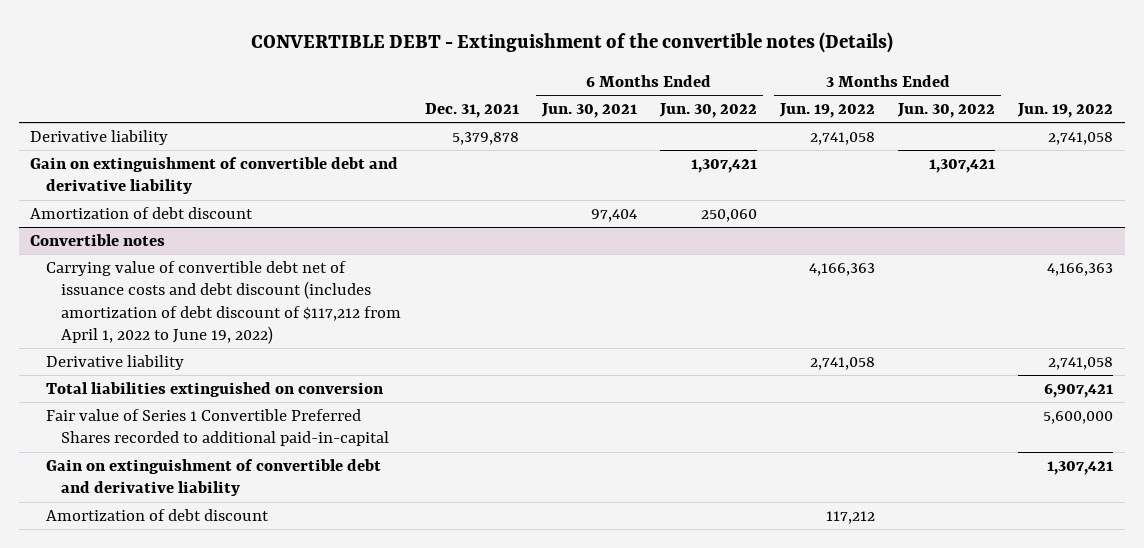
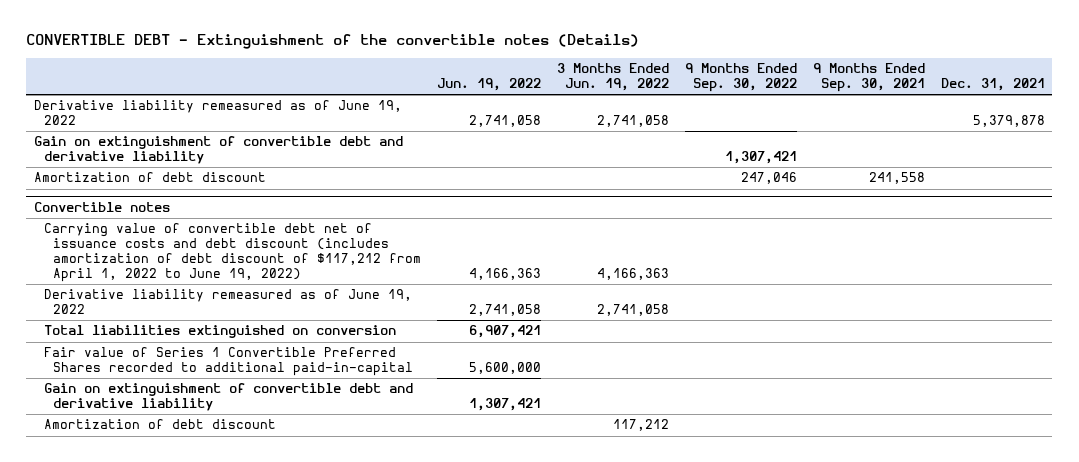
- | Dec. 31, 2021 | 6 Months Ended Jun. 30, 2021 | 6 Months Ended Jun. 30, 2022 | 3 Months Ended Jun. 19, 2022 | 3 Months Ended Jun. 30, 2022 | Jun. 19, 2022
+ | Jun. 19, 2022 | 3 Months Ended Jun. 19, 2022 | 9 Months Ended Sep. 30, 2022 | 9 Months Ended Sep. 30, 2021 | Dec. 31, 2021
- Derivative liability | 5,379,878 | | | 2,741,058 | | 2,741,058
+ Derivative liability remeasured as of June 19, 2022 | 2,741,058 | 2,741,058 | | | 5,379,878
@ Convertible notes
- Derivative liability | | | | 2,741,058 | | 2,741,058
+ Derivative liability remeasured as of June 19, 2022 | 2,741,058 | 2,741,058 | | |

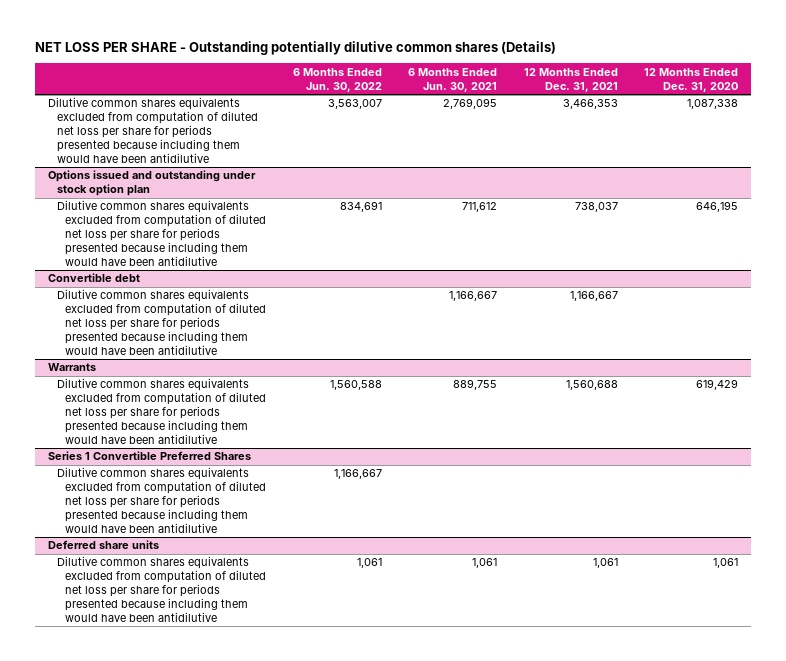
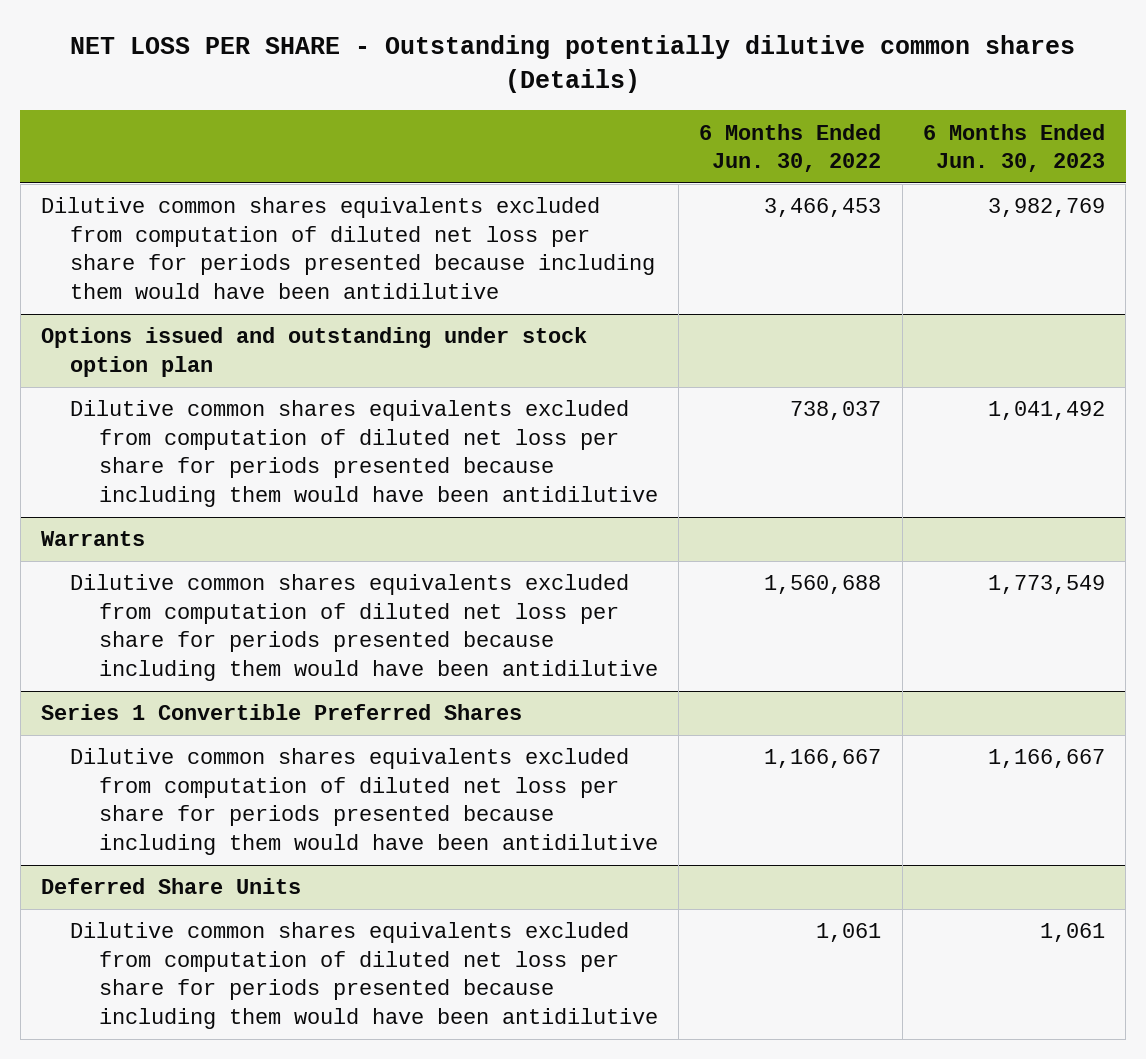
- | 6 Months Ended Jun. 30, 2022 | 6 Months Ended Jun. 30, 2021 | 12 Months Ended Dec. 31, 2021 | 12 Months Ended Dec. 31, 2020
+ | 6 Months Ended Jun. 30, 2022 | 6 Months Ended Jun. 30, 2023
- Dilutive common shares equivalents excluded from computation of diluted net loss per share for periods presented because including them would have been antidilutive | 3,563,007 | 2,769,095 | 3,466,353 | 1,087,338
+ Dilutive common shares equivalents excluded from computation of diluted net loss per share for periods presented because including them would have been antidilutive | 3,466,453 | 3,982,769
@ Options issued and outstanding under stock option plan
- Dilutive common shares equivalents excluded from computation of diluted net loss per share for periods presented because including them would have been antidilutive | 834,691 | 711,612 | 738,037 | 646,195
- Convertible debt
- Dilutive common shares equivalents excluded from computation of diluted net loss per share for periods presented because including them would have been antidilutive | | 1,166,667 | 1,166,667 |
@ Options issued and outstanding under stock option plan
+ Dilutive common shares equivalents excluded from computation of diluted net loss per share for periods presented because including them would have been antidilutive | 738,037 | 1,041,492
@ Warrants
- Dilutive common shares equivalents excluded from computation of diluted net loss per share for periods presented because including them would have been antidilutive | 1,560,588 | 889,755 | 1,560,688 | 619,429
+ Dilutive common shares equivalents excluded from computation of diluted net loss per share for periods presented because including them would have been antidilutive | 1,560,688 | 1,773,549
- Deferred share units
+ Deferred Share Units

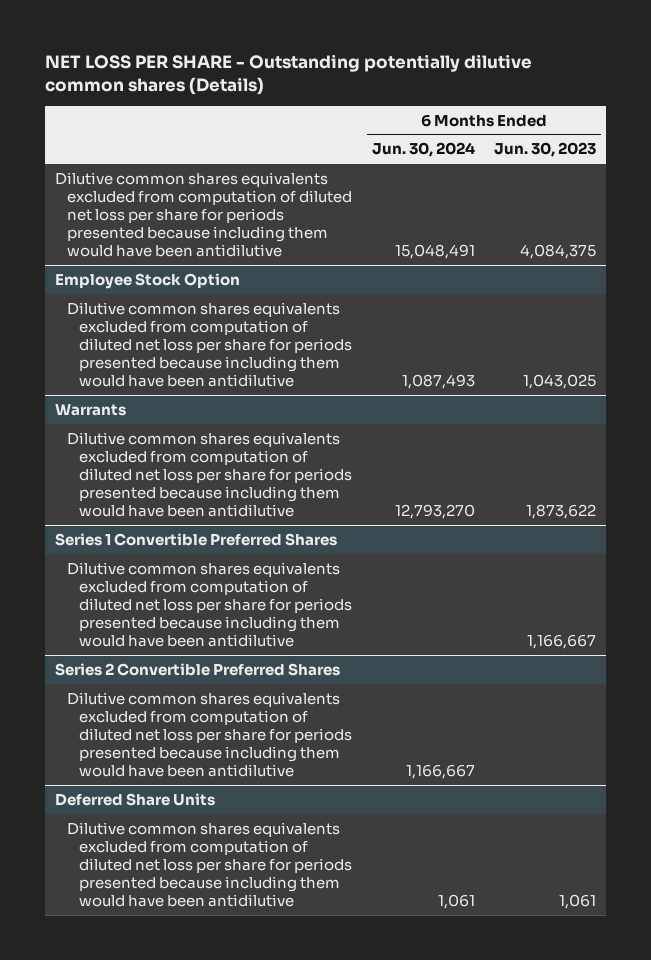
- | 6 Months Ended Jun. 30, 2022 | 6 Months Ended Jun. 30, 2023
+ | 6 Months Ended Jun. 30, 2024 | 6 Months Ended Jun. 30, 2023
- Dilutive common shares equivalents excluded from computation of diluted net loss per share for periods presented because including them would have been antidilutive | 3,466,453 | 3,982,769
- Options issued and outstanding under stock option plan
- Dilutive common shares equivalents excluded from computation of diluted net loss per share for periods presented because including them would have been antidilutive | 738,037 | 1,041,492
+ Dilutive common shares equivalents excluded from computation of diluted net loss per share for periods presented because including them would have been antidilutive | 15,048,491 | 4,084,375
+ Employee Stock Option
+ Dilutive common shares equivalents excluded from computation of diluted net loss per share for periods presented because including them would have been antidilutive | 1,087,493 | 1,043,025
@ Warrants
- Dilutive common shares equivalents excluded from computation of diluted net loss per share for periods presented because including them would have been antidilutive | 1,560,688 | 1,773,549
+ Dilutive common shares equivalents excluded from computation of diluted net loss per share for periods presented because including them would have been antidilutive | 12,793,270 | 1,873,622
+ Series 2 Convertible Preferred Shares
+ Dilutive common shares equivalents excluded from computation of diluted net loss per share for periods presented because including them would have been antidilutive | 1,166,667 |

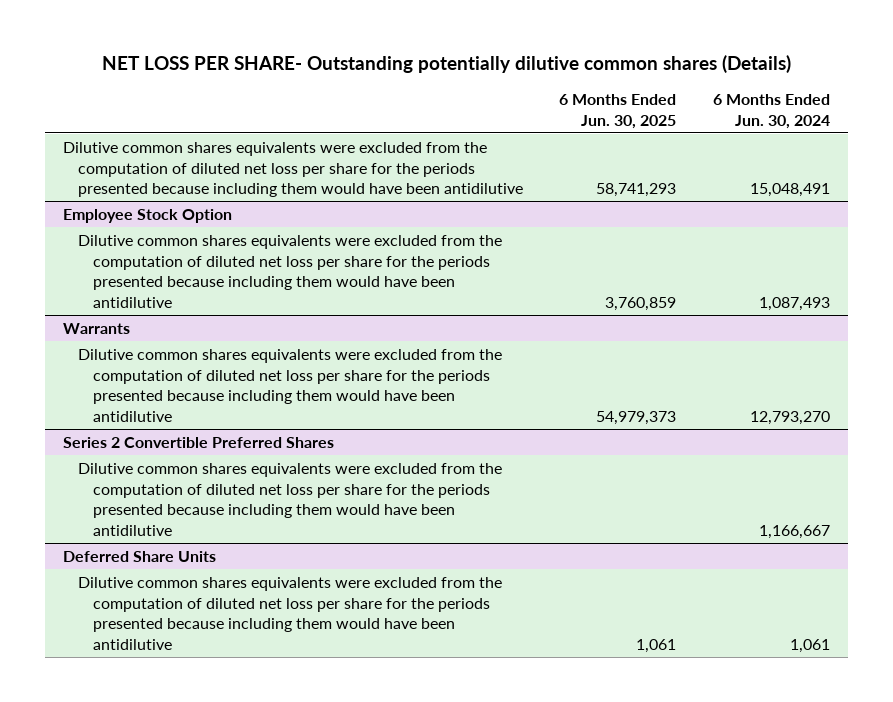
- NET LOSS PER SHARE - Outstanding potentially dilutive common shares (Details)
+ NET LOSS PER SHARE- Outstanding potentially dilutive common shares (Details)
- | 6 Months Ended Jun. 30, 2024 | 6 Months Ended Jun. 30, 2023
+ | 6 Months Ended Jun. 30, 2025 | 6 Months Ended Jun. 30, 2024
- Dilutive common shares equivalents excluded from computation of diluted net loss per share for periods presented because including them would have been antidilutive | 15,048,491 | 4,084,375
+ Dilutive common shares equivalents were excluded from the computation of diluted net loss per share for the periods presented because including them would have been antidilutive | 58,741,293 | 15,048,491
@ Employee Stock Option
- Dilutive common shares equivalents excluded from computation of diluted net loss per share for periods presented because including them would have been antidilutive | 1,087,493 | 1,043,025
+ Dilutive common shares equivalents were excluded from the computation of diluted net loss per share for the periods presented because including them would have been antidilutive | 3,760,859 | 1,087,493
@ Warrants
- Dilutive common shares equivalents excluded from computation of diluted net loss per share for periods presented because including them would have been antidilutive | 12,793,270 | 1,873,622
- Series 1 Convertible Preferred Shares
- Dilutive common shares equivalents excluded from computation of diluted net loss per share for periods presented because including them would have been antidilutive | | 1,166,667
@ Warrants
+ Dilutive common shares equivalents were excluded from the computation of diluted net loss per share for the periods presented because including them would have been antidilutive | 54,979,373 | 12,793,270
@ Series 2 Convertible Preferred Shares
- Dilutive common shares equivalents excluded from computation of diluted net loss per share for periods presented because including them would have been antidilutive | 1,166,667 |
+ Dilutive common shares equivalents were excluded from the computation of diluted net loss per share for the periods presented because including them would have been antidilutive | | 1,166,667
@ Deferred Share Units
- Dilutive common shares equivalents excluded from computation of diluted net loss per share for periods presented because including them would have been antidilutive | 1,061 | 1,061
+ Dilutive common shares equivalents were excluded from the computation of diluted net loss per share for the periods presented because including them would have been antidilutive | 1,061 | 1,061

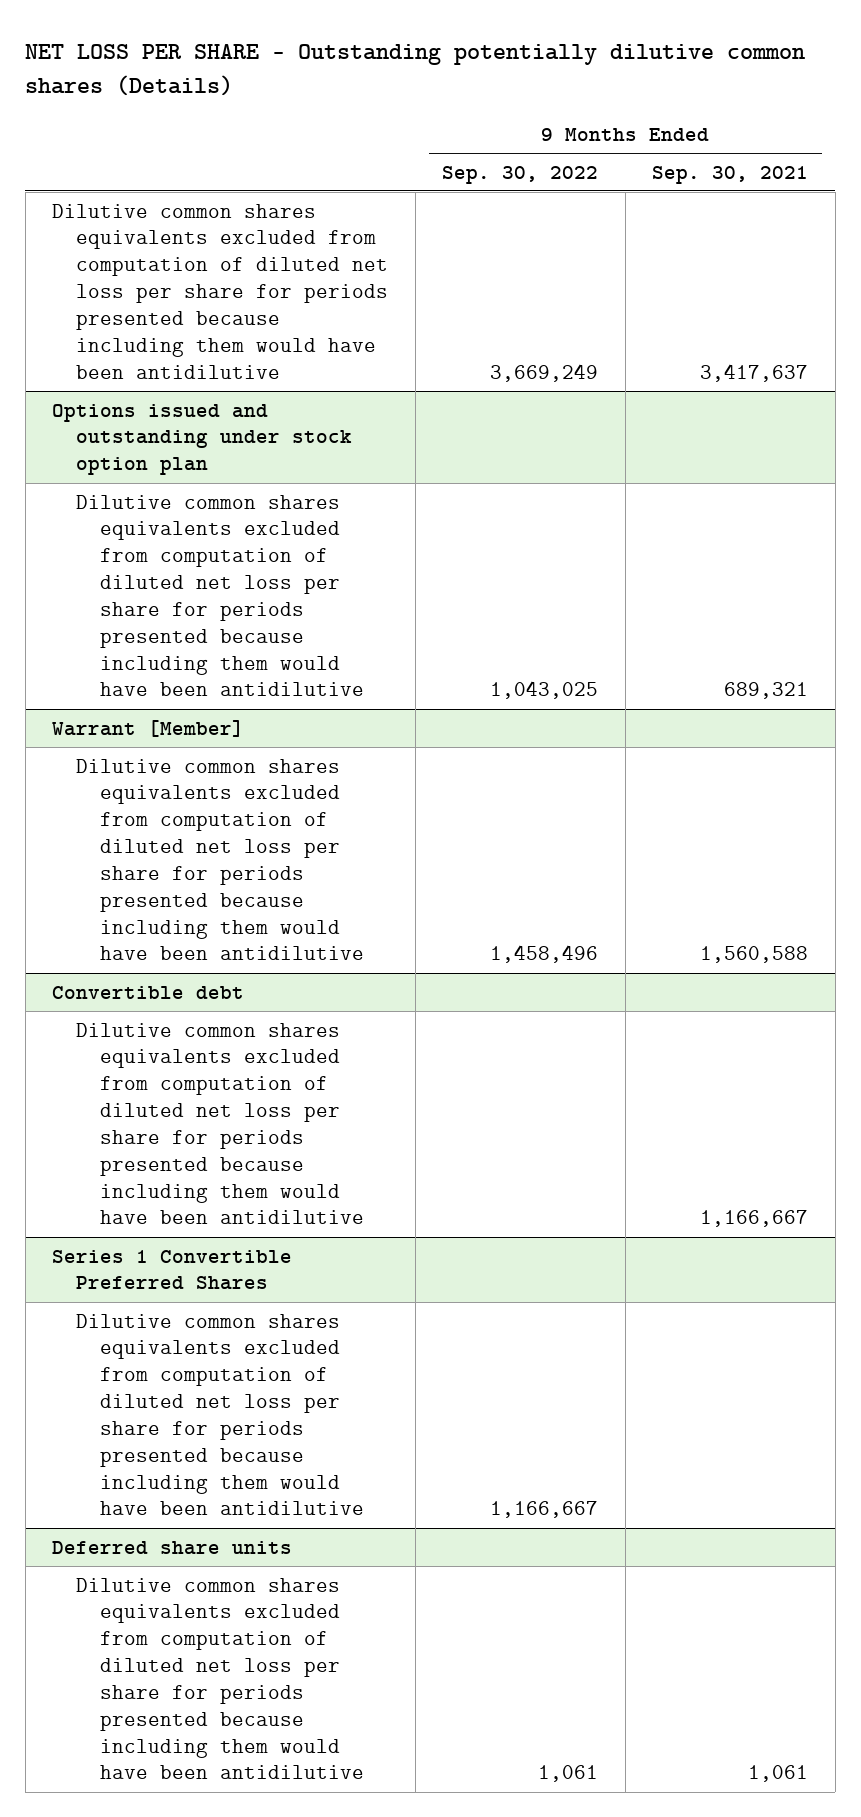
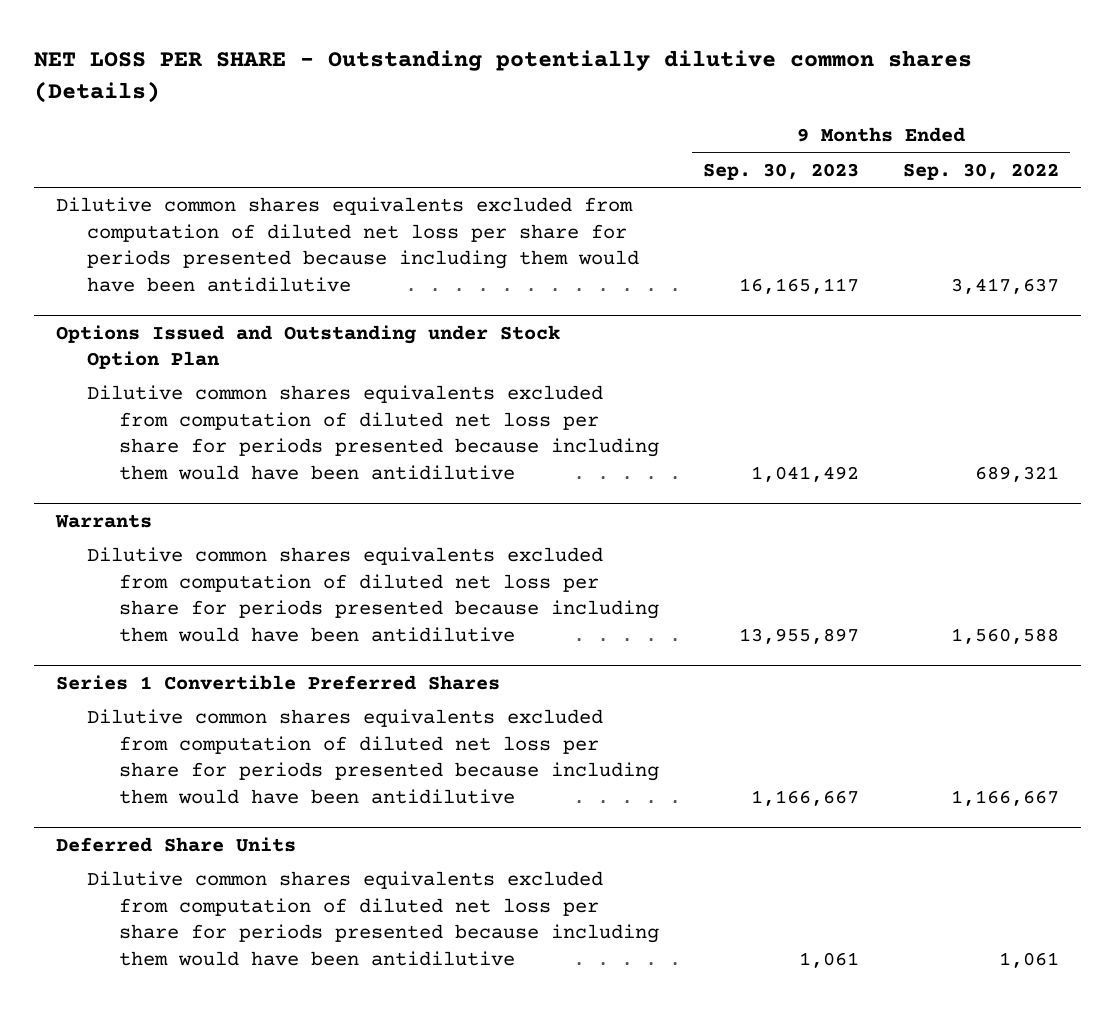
- | 9 Months Ended Sep. 30, 2022 | 9 Months Ended Sep. 30, 2021
+ | 9 Months Ended Sep. 30, 2023 | 9 Months Ended Sep. 30, 2022
- Dilutive common shares equivalents excluded from computation of diluted net loss per share for periods presented because including them would have been antidilutive | 3,669,249 | 3,417,637
- Options issued and outstanding under stock option plan
- Dilutive common shares equivalents excluded from computation of diluted net loss per share for periods presented because including them would have been antidilutive | 1,043,025 | 689,321
- Warrant [Member]
- Dilutive common shares equivalents excluded from computation of diluted net loss per share for periods presented because including them would have been antidilutive | 1,458,496 | 1,560,588
- Convertible debt
- Dilutive common shares equivalents excluded from computation of diluted net loss per share for periods presented because including them would have been antidilutive | | 1,166,667
+ Dilutive common shares equivalents excluded from computation of diluted net loss per share for periods presented because including them would have been antidilutive | 16,165,117 | 3,417,637
+ Options Issued and Outstanding under Stock Option Plan
+ Dilutive common shares equivalents excluded from computation of diluted net loss per share for periods presented because including them would have been antidilutive | 1,041,492 | 689,321
+ Warrants
+ Dilutive common shares equivalents excluded from computation of diluted net loss per share for periods presented because including them would have been antidilutive | 13,955,897 | 1,560,588
- Deferred share units
+ Deferred Share Units

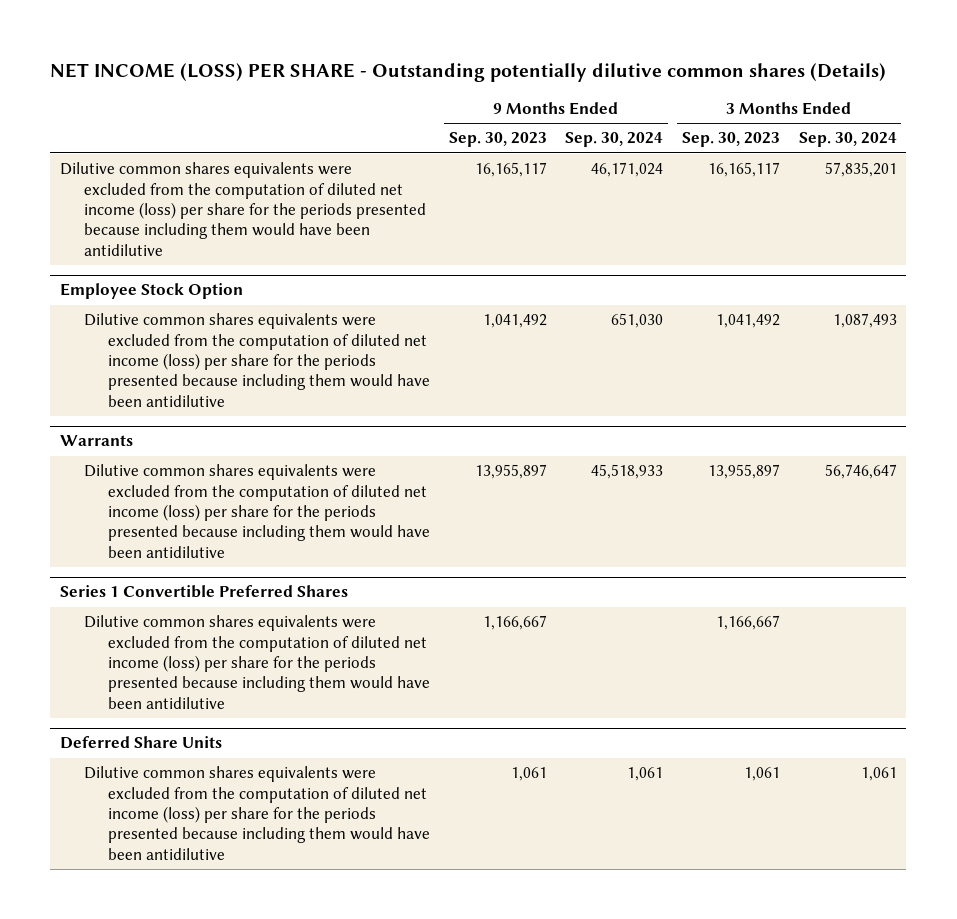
- NET LOSS PER SHARE - Outstanding potentially dilutive common shares (Details)
+ NET INCOME (LOSS) PER SHARE - Outstanding potentially dilutive common shares (Details)
- | 9 Months Ended Sep. 30, 2023 | 9 Months Ended Sep. 30, 2022
+ | 9 Months Ended Sep. 30, 2023 | 9 Months Ended Sep. 30, 2024 | 3 Months Ended Sep. 30, 2023 | 3 Months Ended Sep. 30, 2024
- Dilutive common shares equivalents excluded from computation of diluted net loss per share for periods presented because including them would have been antidilutive | 16,165,117 | 3,417,637
- Options Issued and Outstanding under Stock Option Plan
- Dilutive common shares equivalents excluded from computation of diluted net loss per share for periods presented because including them would have been antidilutive | 1,041,492 | 689,321
+ Dilutive common shares equivalents were excluded from the computation of diluted net income (loss) per share for the periods presented because including them would have been antidilutive | 16,165,117 | 46,171,024 | 16,165,117 | 57,835,201
+ Employee Stock Option
+ Dilutive common shares equivalents were excluded from the computation of diluted net income (loss) per share for the periods presented because including them would have been antidilutive | 1,041,492 | 651,030 | 1,041,492 | 1,087,493
@ Warrants
- Dilutive common shares equivalents excluded from computation of diluted net loss per share for periods presented because including them would have been antidilutive | 13,955,897 | 1,560,588
+ Dilutive common shares equivalents were excluded from the computation of diluted net income (loss) per share for the periods presented because including them would have been antidilutive | 13,955,897 | 45,518,933 | 13,955,897 | 56,746,647
@ Series 1 Convertible Preferred Shares
- Dilutive common shares equivalents excluded from computation of diluted net loss per share for periods presented because including them would have been antidilutive | 1,166,667 | 1,166,667
+ Dilutive common shares equivalents were excluded from the computation of diluted net income (loss) per share for the periods presented because including them would have been antidilutive | 1,166,667 | | 1,166,667 |
@ Deferred Share Units
- Dilutive common shares equivalents excluded from computation of diluted net loss per share for periods presented because including them would have been antidilutive | 1,061 | 1,061
+ Dilutive common shares equivalents were excluded from the computation of diluted net income (loss) per share for the periods presented because including them would have been antidilutive | 1,061 | 1,061 | 1,061 | 1,061

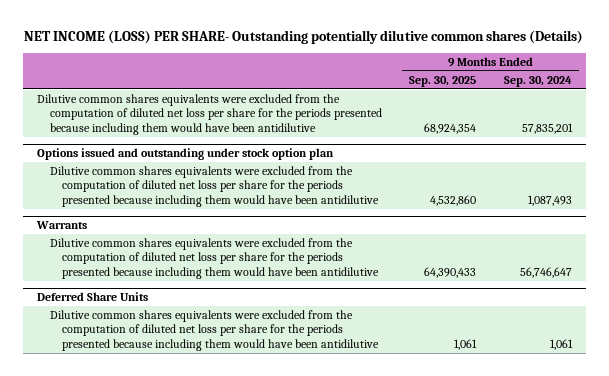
- NET INCOME (LOSS) PER SHARE - Outstanding potentially dilutive common shares (Details)
+ NET INCOME (LOSS) PER SHARE- Outstanding potentially dilutive common shares (Details)
- | 9 Months Ended Sep. 30, 2023 | 9 Months Ended Sep. 30, 2024 | 3 Months Ended Sep. 30, 2023 | 3 Months Ended Sep. 30, 2024
+ | 9 Months Ended Sep. 30, 2025 | 9 Months Ended Sep. 30, 2024
- Dilutive common shares equivalents were excluded from the computation of diluted net income (loss) per share for the periods presented because including them would have been antidilutive | 16,165,117 | 46,171,024 | 16,165,117 | 57,835,201
- Employee Stock Option
- Dilutive common shares equivalents were excluded from the computation of diluted net income (loss) per share for the periods presented because including them would have been antidilutive | 1,041,492 | 651,030 | 1,041,492 | 1,087,493
+ Dilutive common shares equivalents were excluded from the computation of diluted net loss per share for the periods presented because including them would have been antidilutive | 68,924,354 | 57,835,201
+ Options issued and outstanding under stock option plan
+ Dilutive common shares equivalents were excluded from the computation of diluted net loss per share for the periods presented because including them would have been antidilutive | 4,532,860 | 1,087,493
@ Warrants
- Dilutive common shares equivalents were excluded from the computation of diluted net income (loss) per share for the periods presented because including them would have been antidilutive | 13,955,897 | 45,518,933 | 13,955,897 | 56,746,647
- Series 1 Convertible Preferred Shares
- Dilutive common shares equivalents were excluded from the computation of diluted net income (loss) per share for the periods presented because including them would have been antidilutive | 1,166,667 | | 1,166,667 |
@ Warrants
+ Dilutive common shares equivalents were excluded from the computation of diluted net loss per share for the periods presented because including them would have been antidilutive | 64,390,433 | 56,746,647
@ Deferred Share Units
- Dilutive common shares equivalents were excluded from the computation of diluted net income (loss) per share for the periods presented because including them would have been antidilutive | 1,061 | 1,061 | 1,061 | 1,061
+ Dilutive common shares equivalents were excluded from the computation of diluted net loss per share for the periods presented because including them would have been antidilutive | 1,061 | 1,061

